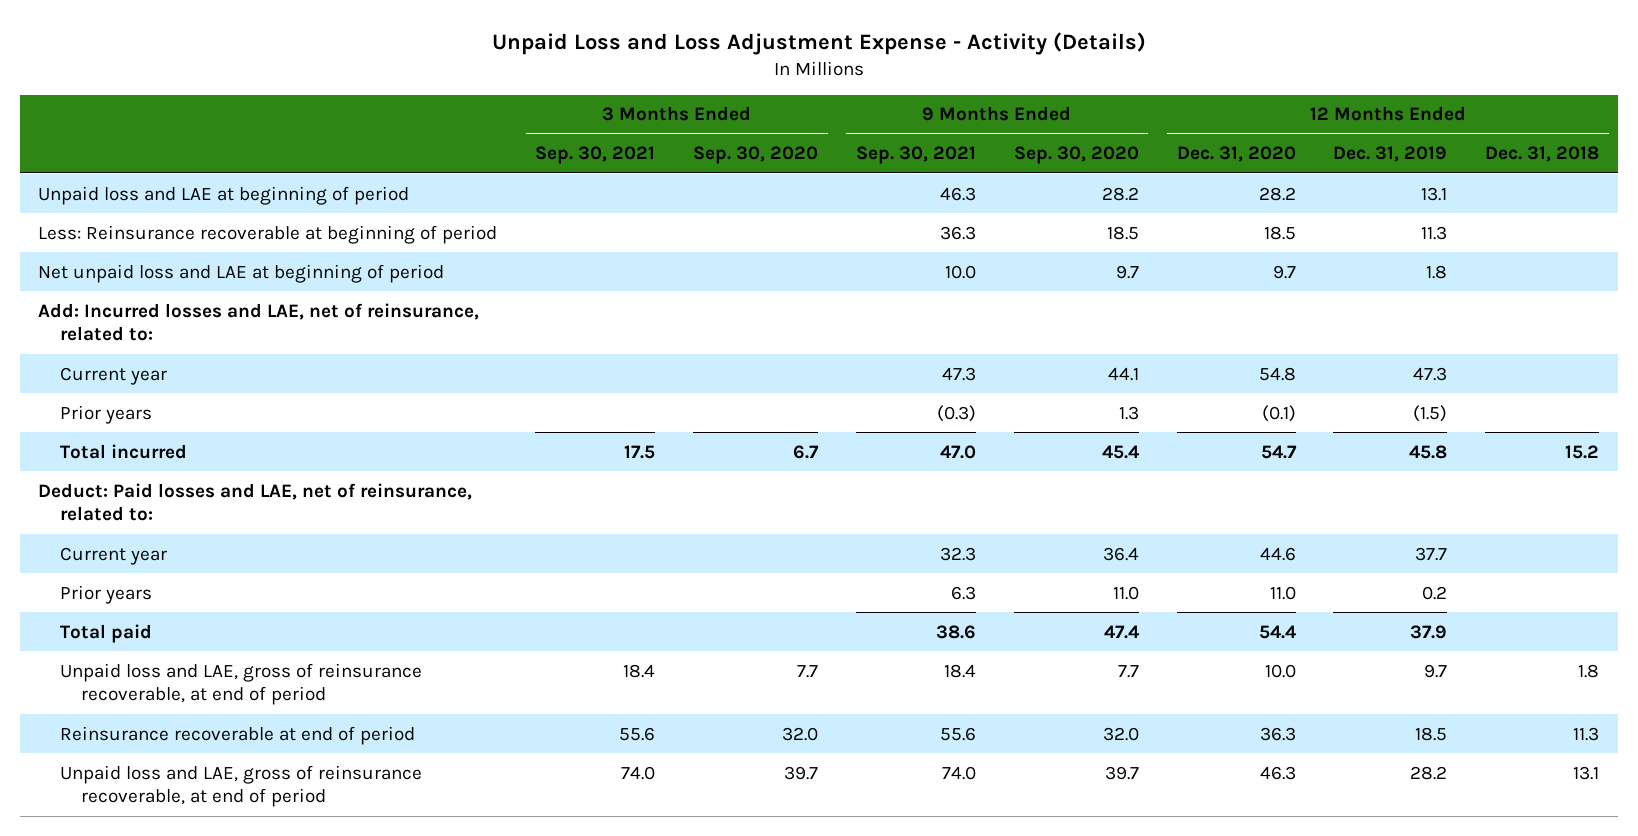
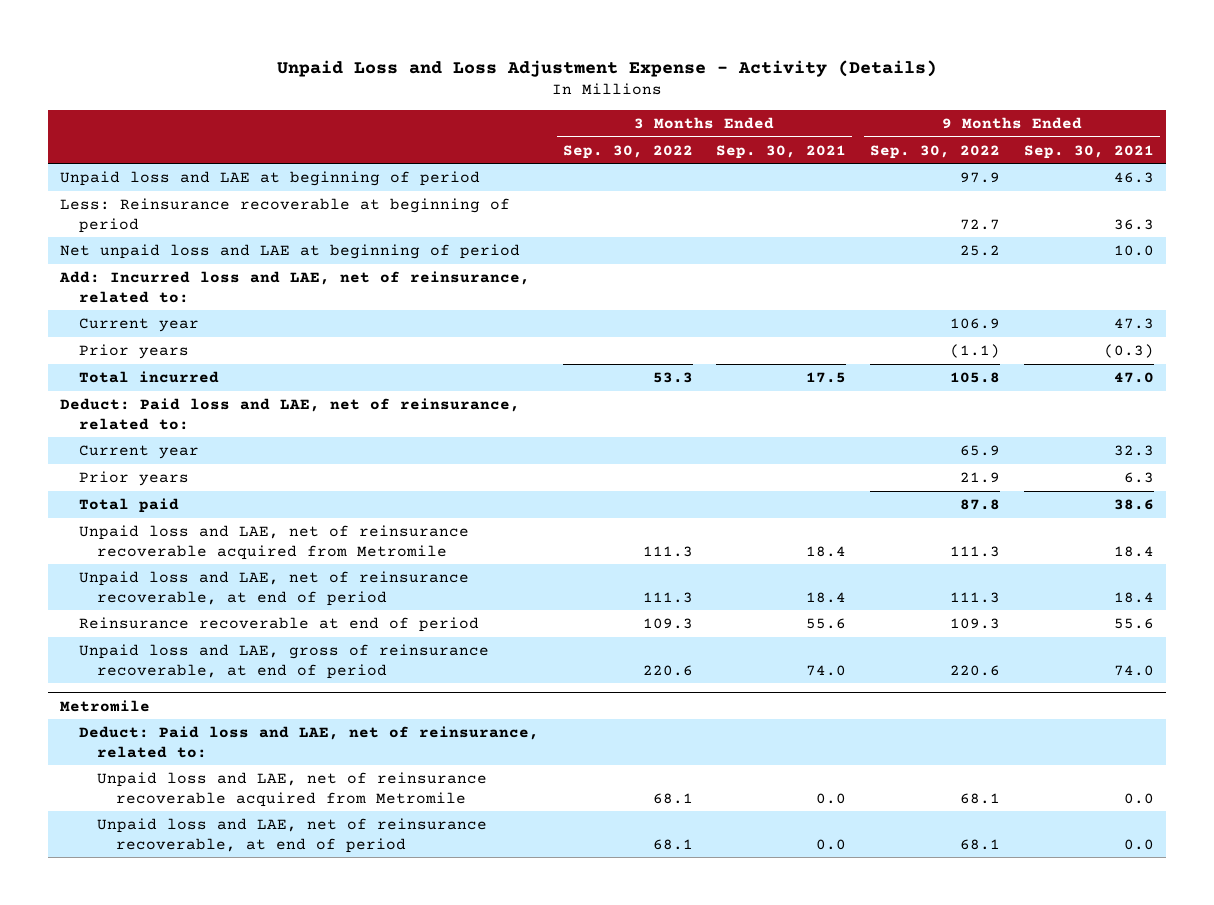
- | 3 Months Ended Sep. 30, 2021 | 3 Months Ended Sep. 30, 2020 | 9 Months Ended Sep. 30, 2021 | 9 Months Ended Sep. 30, 2020 | 12 Months Ended Dec. 31, 2020 | 12 Months Ended Dec. 31, 2019 | 12 Months Ended Dec. 31, 2018
+ | 3 Months Ended Sep. 30, 2022 | 3 Months Ended Sep. 30, 2021 | 9 Months Ended Sep. 30, 2022 | 9 Months Ended Sep. 30, 2021
- Add: Incurred losses and LAE, net of reinsurance, related to:
+ Add: Incurred loss and LAE, net of reinsurance, related to:
- Deduct: Paid losses and LAE, net of reinsurance, related to:
+ Deduct: Paid loss and LAE, net of reinsurance, related to:
- Unpaid loss and LAE, gross of reinsurance recoverable, at end of period | 18.4 | 7.7 | 18.4 | 7.7 | 10.0 | 9.7 | 1.8
+ Unpaid loss and LAE, net of reinsurance recoverable acquired from Metromile | 111.3 | 18.4 | 111.3 | 18.4
+ Unpaid loss and LAE, net of reinsurance recoverable, at end of period | 111.3 | 18.4 | 111.3 | 18.4
+ Metromile
+ Deduct: Paid loss and LAE, net of reinsurance, related to:
+ Unpaid loss and LAE, net of reinsurance recoverable acquired from Metromile | 68.1 | 0.0 | 68.1 | 0.0
+ Unpaid loss and LAE, net of reinsurance recoverable, at end of period | 68.1 | 0.0 | 68.1 | 0.0

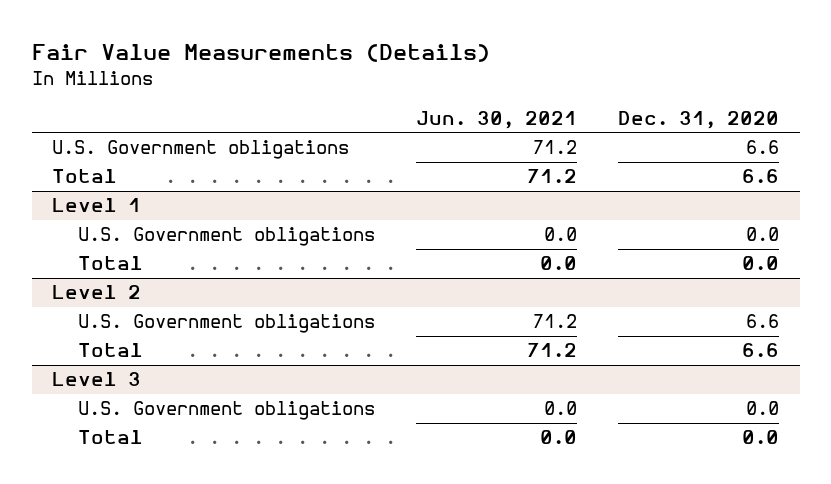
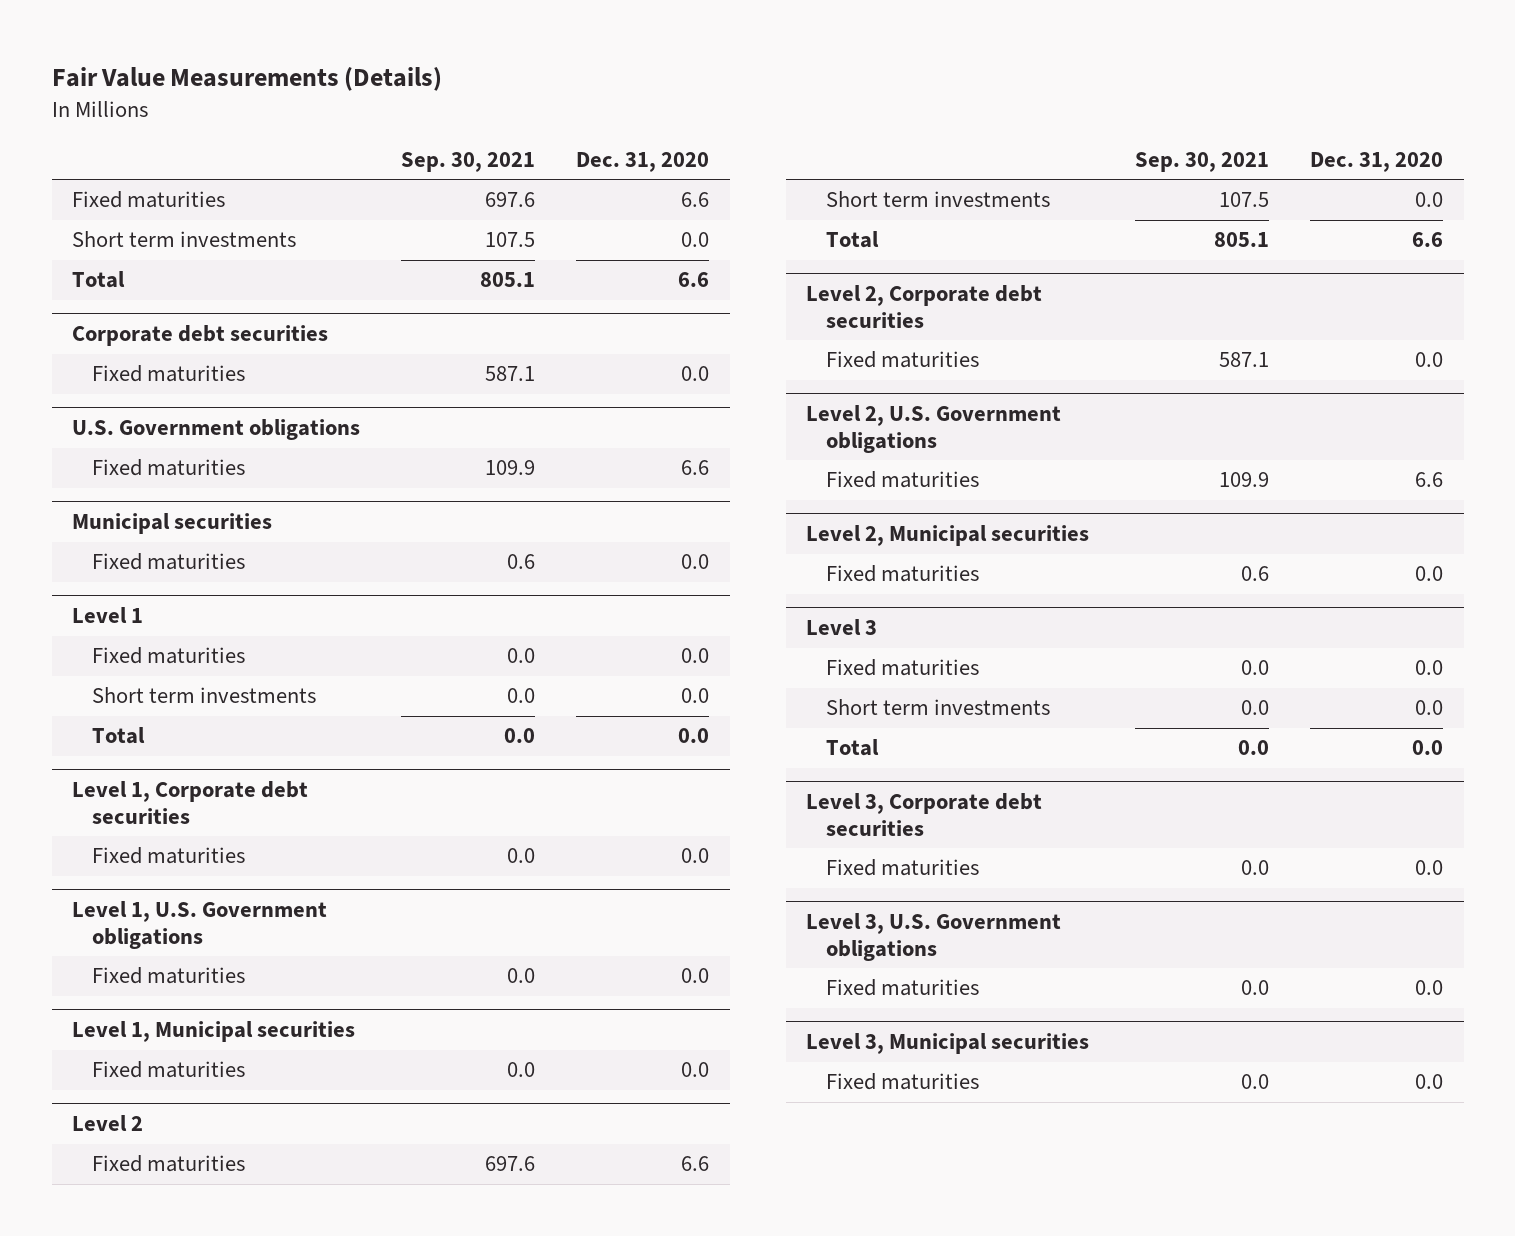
- | Jun. 30, 2021 | Dec. 31, 2020
+ | Sep. 30, 2021 | Dec. 31, 2020
- U.S. Government obligations | 71.2 | 6.6
+ Fixed maturities | 697.6 | 6.6
+ Short term investments | 107.5 | 0.0
+ Corporate debt securities
+ Fixed maturities | 587.1 | 0.0
+ U.S. Government obligations
+ Fixed maturities | 109.9 | 6.6
+ Municipal securities
+ Fixed maturities | 0.6 | 0.0
@ Level 1
- U.S. Government obligations | 0.0 | 0.0
+ Fixed maturities | 0.0 | 0.0
+ Short term investments | 0.0 | 0.0
+ Level 1, Corporate debt securities
+ Fixed maturities | 0.0 | 0.0
+ Level 1, U.S. Government obligations
+ Fixed maturities | 0.0 | 0.0
+ Level 1, Municipal securities
+ Fixed maturities | 0.0 | 0.0
@ Level 2
- U.S. Government obligations | 71.2 | 6.6
+ Fixed maturities | 697.6 | 6.6
+ Short term investments | 107.5 | 0.0
+ Level 2, Corporate debt securities
+ Fixed maturities | 587.1 | 0.0
+ Level 2, U.S. Government obligations
+ Fixed maturities | 109.9 | 6.6
+ Level 2, Municipal securities
+ Fixed maturities | 0.6 | 0.0
@ Level 3
- U.S. Government obligations | 0.0 | 0.0
+ Fixed maturities | 0.0 | 0.0
+ Short term investments | 0.0 | 0.0
+ Level 3, Corporate debt securities
+ Fixed maturities | 0.0 | 0.0
+ Level 3, U.S. Government obligations
+ Fixed maturities | 0.0 | 0.0
+ Level 3, Municipal securities
+ Fixed maturities | 0.0 | 0.0

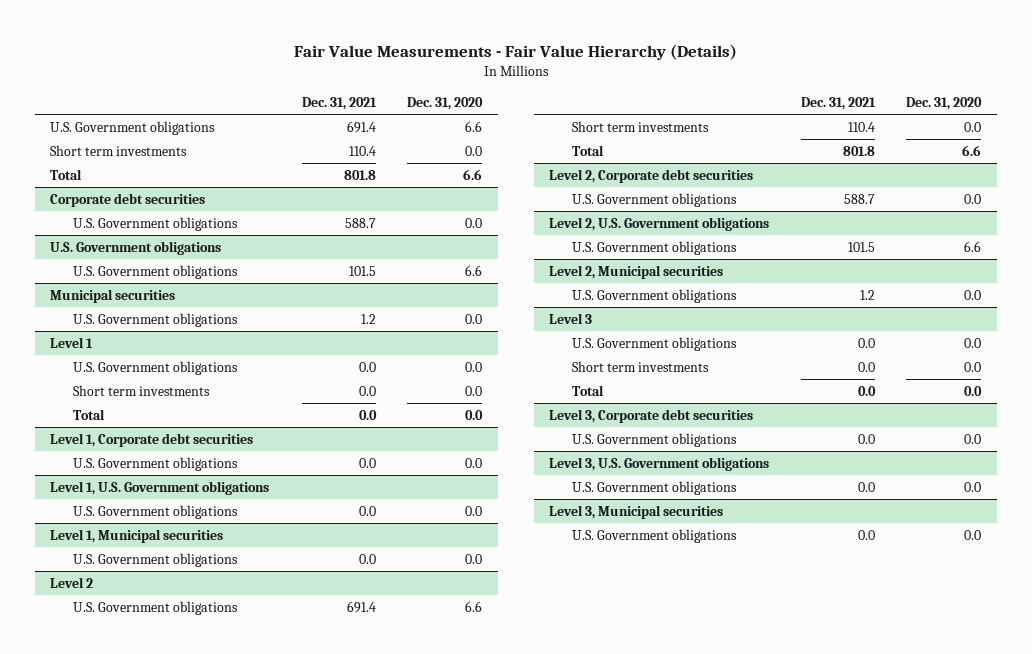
- Fair Value Measurements (Details)
+ Fair Value Measurements - Fair Value Hierarchy (Details)
- | Sep. 30, 2021 | Dec. 31, 2020
+ | Dec. 31, 2021 | Dec. 31, 2020
- Fixed maturities | 697.6 | 6.6
+ U.S. Government obligations | 691.4 | 6.6
@ Corporate debt securities
- Fixed maturities | 587.1 | 0.0
+ U.S. Government obligations | 588.7 | 0.0
@ U.S. Government obligations
- Fixed maturities | 109.9 | 6.6
+ U.S. Government obligations | 101.5 | 6.6
@ Municipal securities
- Fixed maturities | 0.6 | 0.0
+ U.S. Government obligations | 1.2 | 0.0
@ Level 1
- Fixed maturities | 0.0 | 0.0
+ U.S. Government obligations | 0.0 | 0.0
@ Level 1, Corporate debt securities
- Fixed maturities | 0.0 | 0.0
+ U.S. Government obligations | 0.0 | 0.0
@ Level 1, U.S. Government obligations
- Fixed maturities | 0.0 | 0.0
+ U.S. Government obligations | 0.0 | 0.0
@ Level 1, Municipal securities
- Fixed maturities | 0.0 | 0.0
+ U.S. Government obligations | 0.0 | 0.0
@ Level 2
- Fixed maturities | 697.6 | 6.6
+ U.S. Government obligations | 691.4 | 6.6
@ Level 2, Corporate debt securities
- Fixed maturities | 587.1 | 0.0
+ U.S. Government obligations | 588.7 | 0.0
@ Level 2, U.S. Government obligations
- Fixed maturities | 109.9 | 6.6
+ U.S. Government obligations | 101.5 | 6.6
@ Level 2, Municipal securities
- Fixed maturities | 0.6 | 0.0
+ U.S. Government obligations | 1.2 | 0.0
@ Level 3
- Fixed maturities | 0.0 | 0.0
+ U.S. Government obligations | 0.0 | 0.0
@ Level 3, Corporate debt securities
- Fixed maturities | 0.0 | 0.0
+ U.S. Government obligations | 0.0 | 0.0
@ Level 3, U.S. Government obligations
- Fixed maturities | 0.0 | 0.0
+ U.S. Government obligations | 0.0 | 0.0
@ Level 3, Municipal securities
- Fixed maturities | 0.0 | 0.0
+ U.S. Government obligations | 0.0 | 0.0

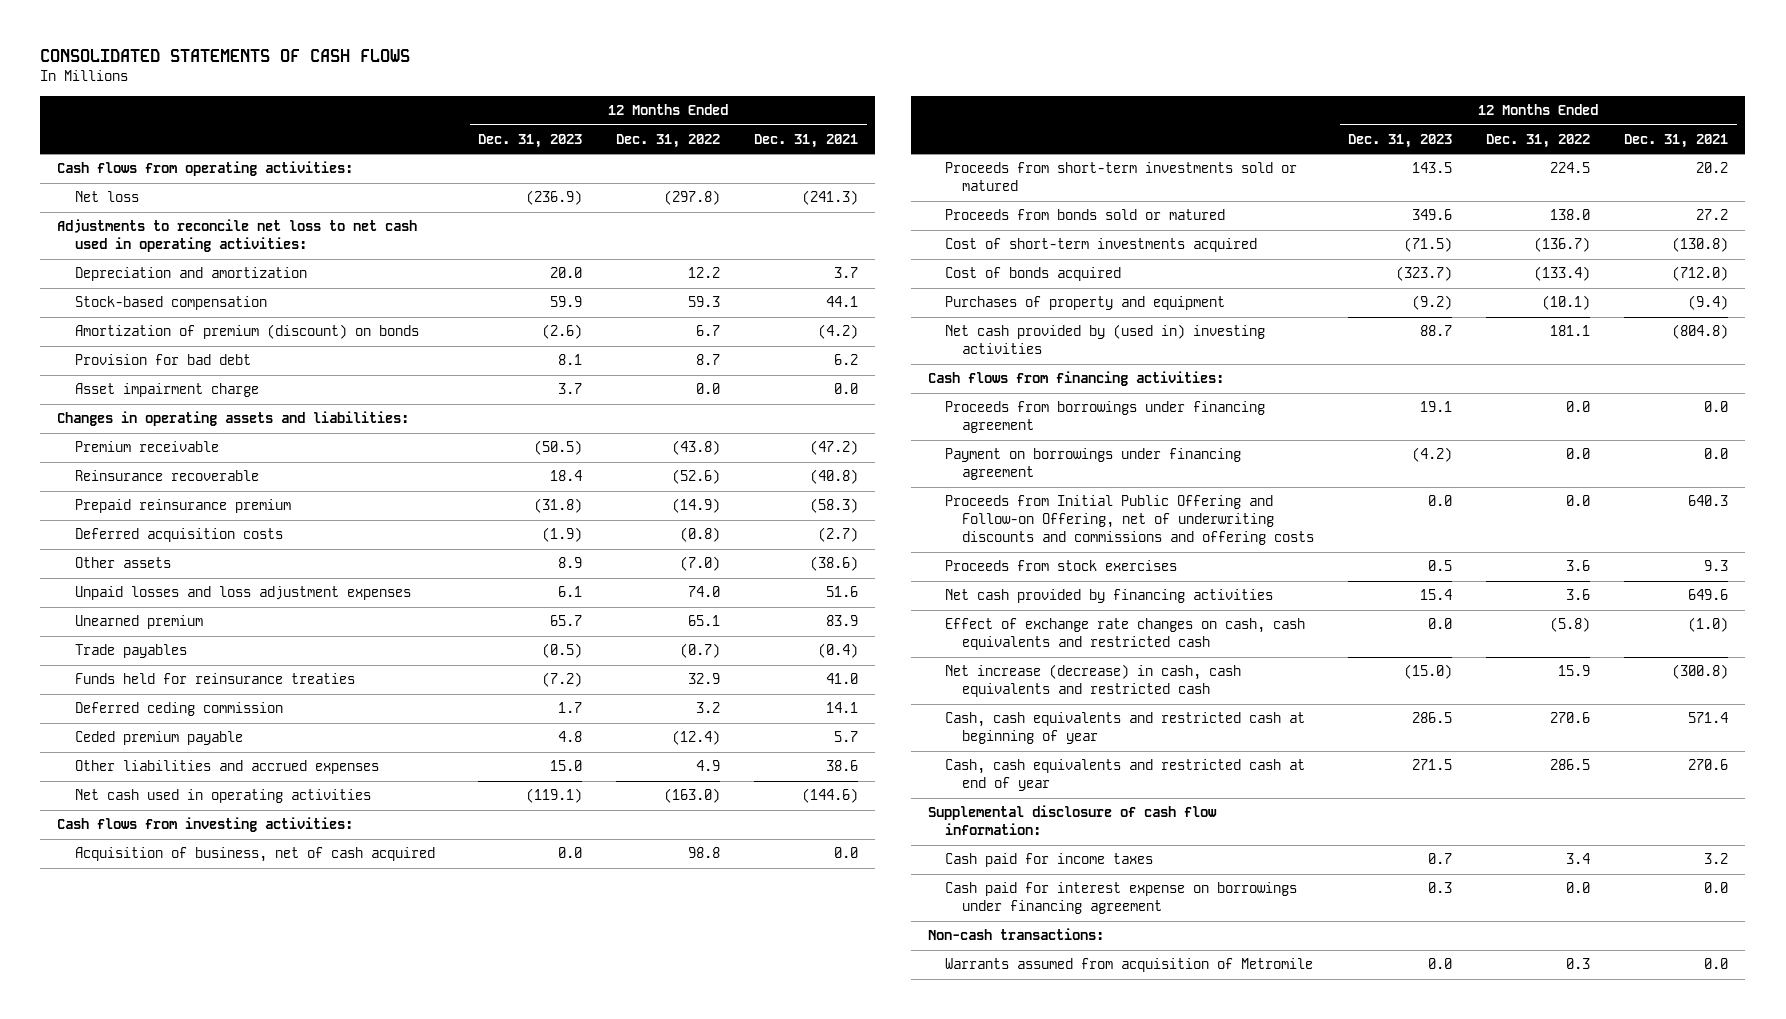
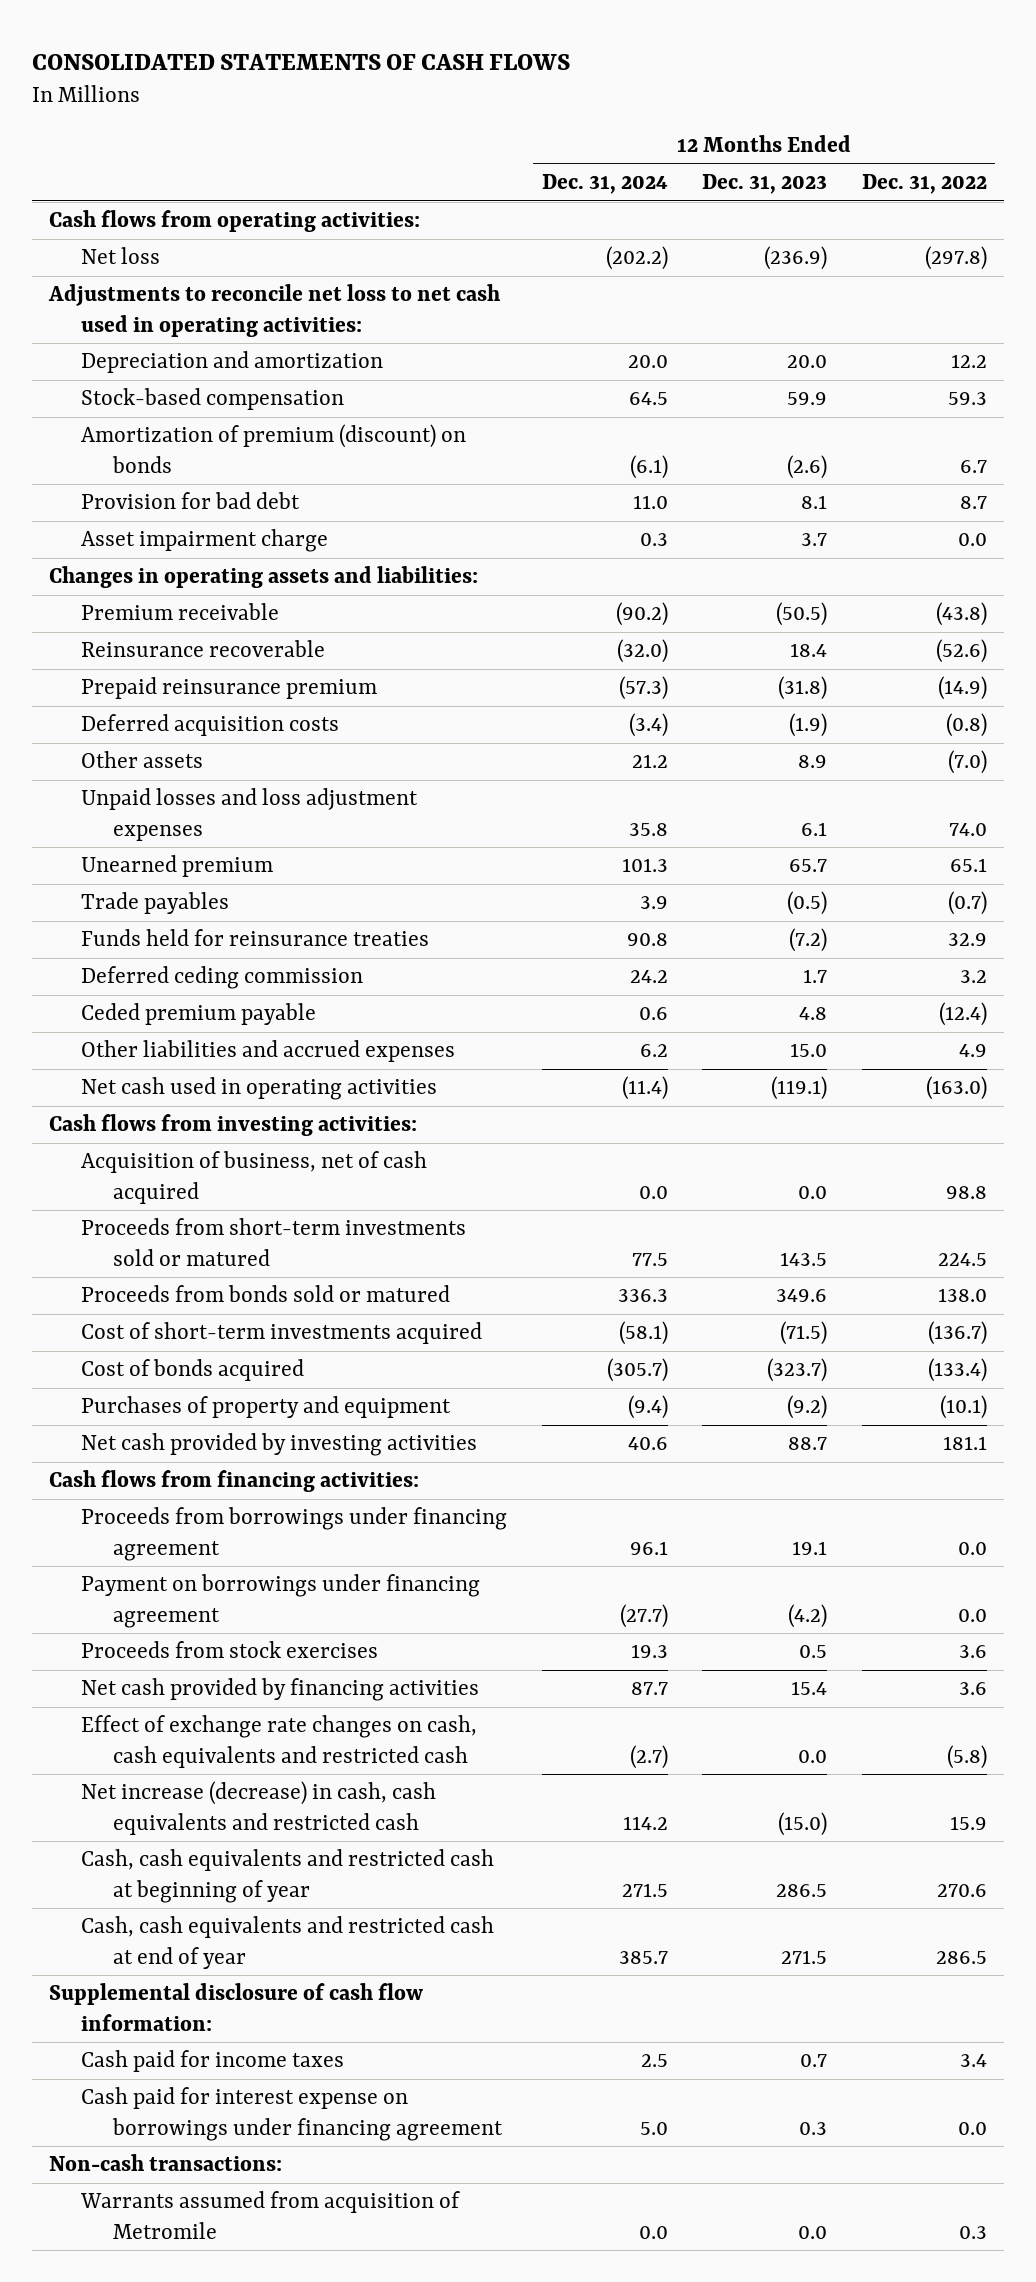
- | 12 Months Ended Dec. 31, 2023 | 12 Months Ended Dec. 31, 2022 | 12 Months Ended Dec. 31, 2021
+ | 12 Months Ended Dec. 31, 2024 | 12 Months Ended Dec. 31, 2023 | 12 Months Ended Dec. 31, 2022
- Net cash provided by (used in) investing activities | 88.7 | 181.1 | (804.8)
+ Net cash provided by investing activities | 40.6 | 88.7 | 181.1
- Proceeds from Initial Public Offering and Follow-on Offering, net of underwriting discounts and commissions and offering costs | 0.0 | 0.0 | 640.3

